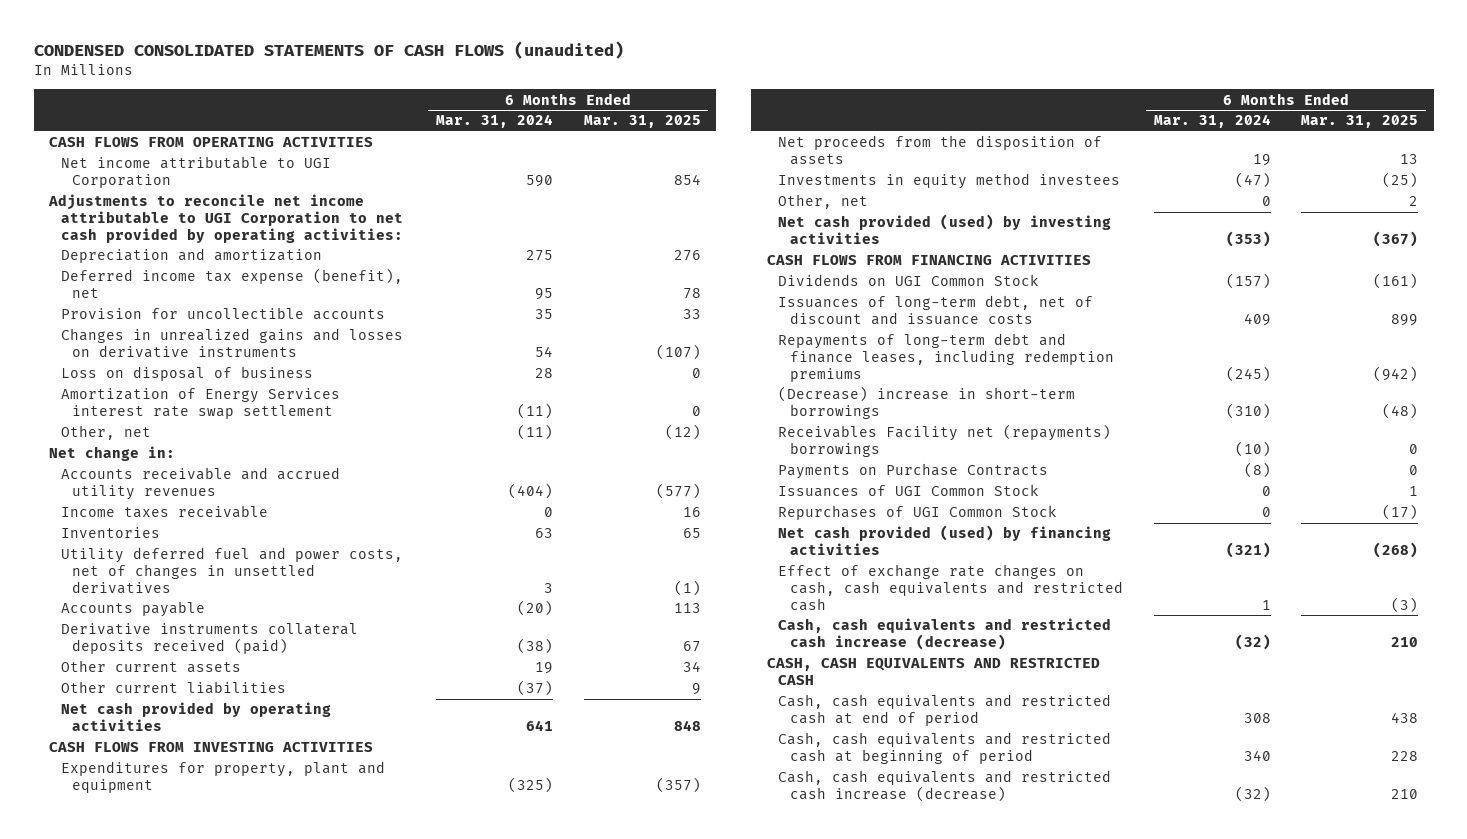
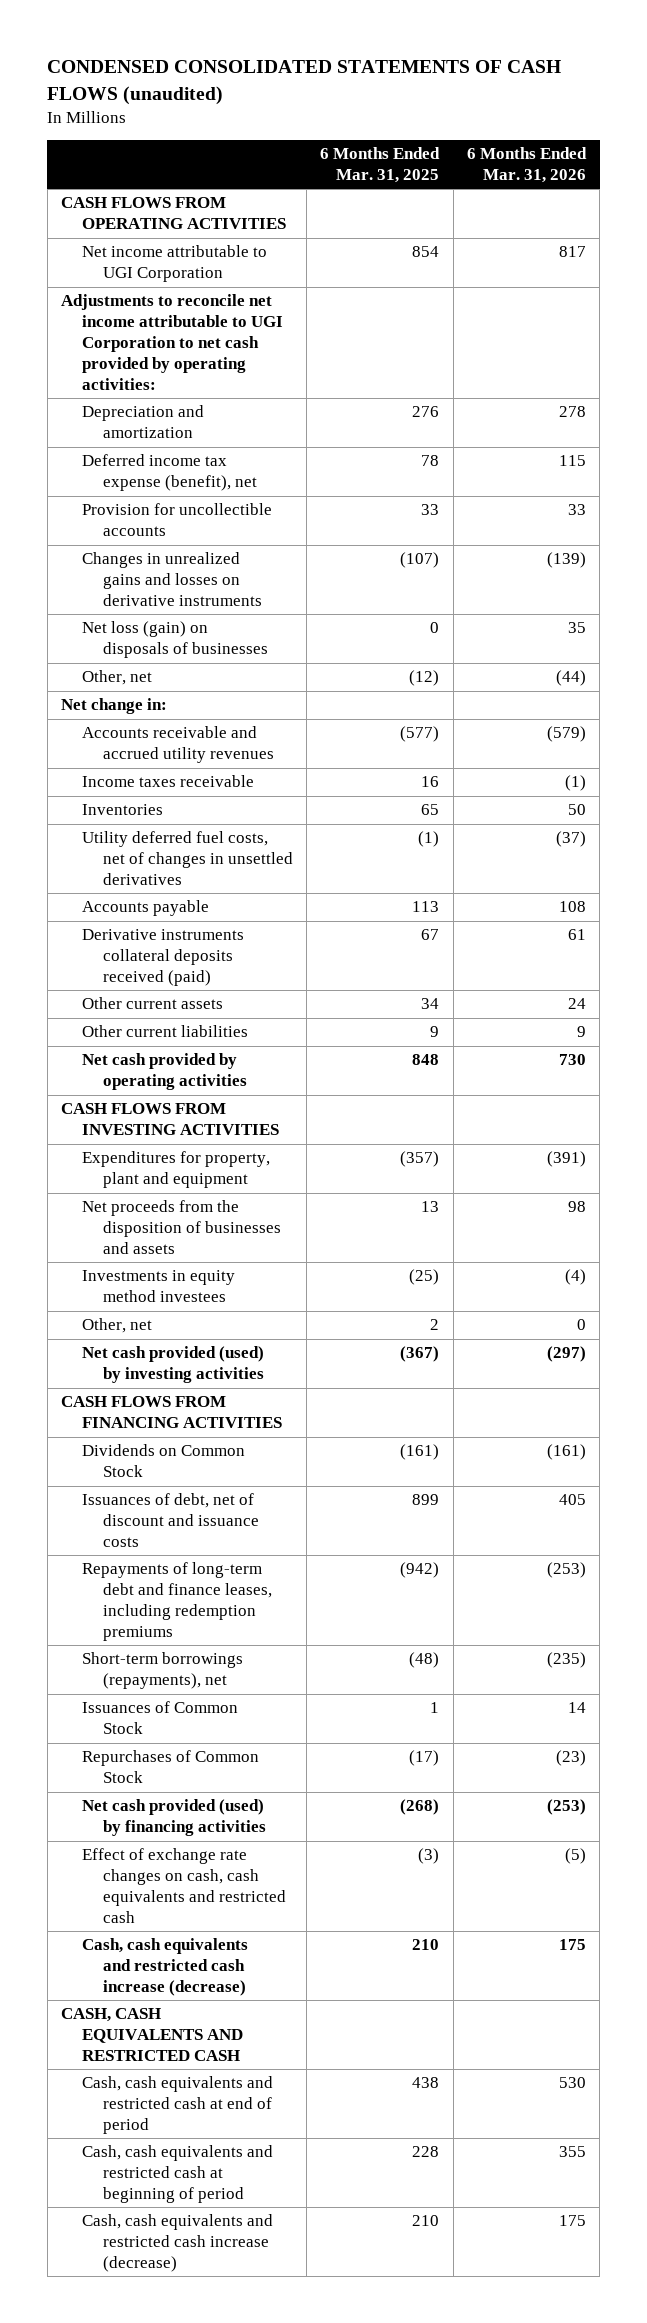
- | 6 Months Ended Mar. 31, 2024 | 6 Months Ended Mar. 31, 2025
+ | 6 Months Ended Mar. 31, 2025 | 6 Months Ended Mar. 31, 2026
- Loss on disposal of business | 28 | 0
- Amortization of Energy Services interest rate swap settlement | (11) | 0
+ Net loss (gain) on disposals of businesses | 0 | 35
- Utility deferred fuel and power costs, net of changes in unsettled derivatives | 3 | (1)
+ Utility deferred fuel costs, net of changes in unsettled derivatives | (1) | (37)
- Net proceeds from the disposition of assets | 19 | 13
+ Net proceeds from the disposition of businesses and assets | 13 | 98
- Dividends on UGI Common Stock | (157) | (161)
- Issuances of long-term debt, net of discount and issuance costs | 409 | 899
+ Dividends on Common Stock | (161) | (161)
+ Issuances of debt, net of discount and issuance costs | 899 | 405
- (Decrease) increase in short-term borrowings | (310) | (48)
- Receivables Facility net (repayments) borrowings | (10) | 0
- Payments on Purchase Contracts | (8) | 0
- Issuances of UGI Common Stock | 0 | 1
- Repurchases of UGI Common Stock | 0 | (17)
+ Short-term borrowings (repayments), net | (48) | (235)
+ Issuances of Common Stock | 1 | 14
+ Repurchases of Common Stock | (17) | (23)

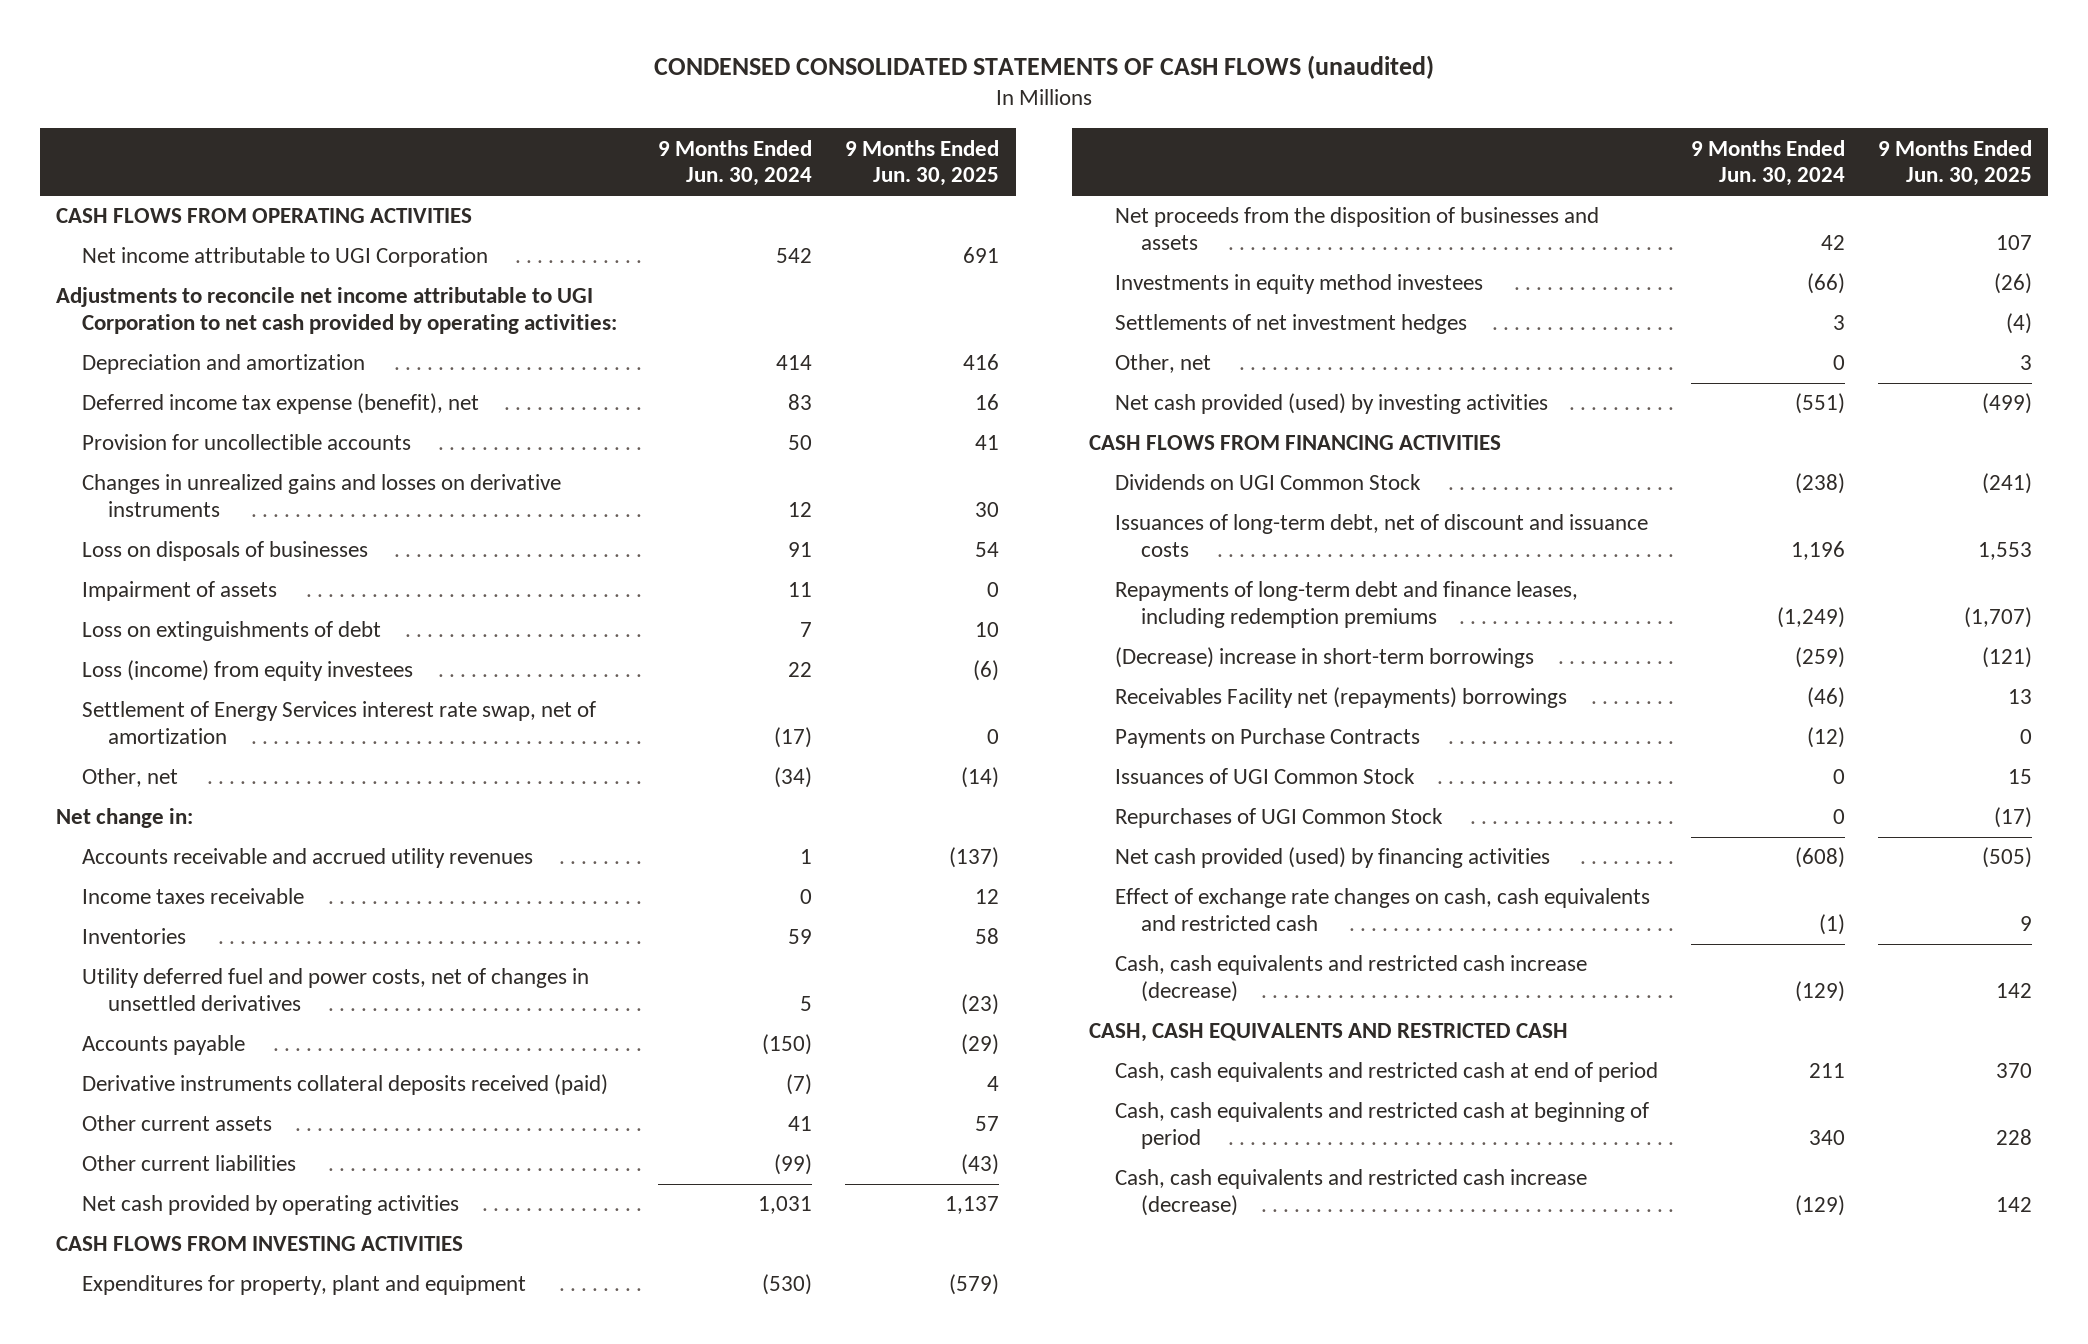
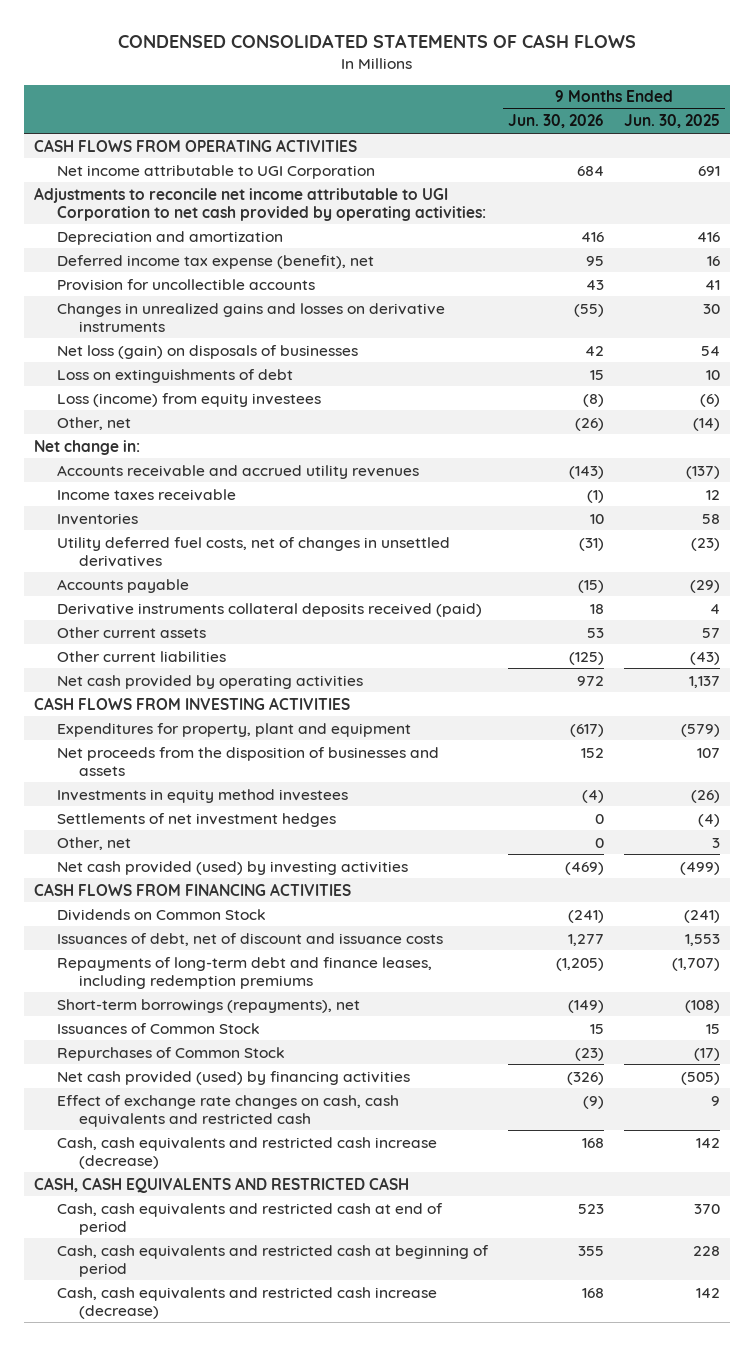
- CONDENSED CONSOLIDATED STATEMENTS OF CASH FLOWS (unaudited)
+ CONDENSED CONSOLIDATED STATEMENTS OF CASH FLOWS
- | 9 Months Ended Jun. 30, 2024 | 9 Months Ended Jun. 30, 2025
+ | 9 Months Ended Jun. 30, 2026 | 9 Months Ended Jun. 30, 2025
- Loss on disposals of businesses | 91 | 54
- Impairment of assets | 11 | 0
+ Net loss (gain) on disposals of businesses | 42 | 54
- Settlement of Energy Services interest rate swap, net of amortization | (17) | 0
- Utility deferred fuel and power costs, net of changes in unsettled derivatives | 5 | (23)
+ Utility deferred fuel costs, net of changes in unsettled derivatives | (31) | (23)
- Dividends on UGI Common Stock | (238) | (241)
- Issuances of long-term debt, net of discount and issuance costs | 1,196 | 1,553
+ Dividends on Common Stock | (241) | (241)
+ Issuances of debt, net of discount and issuance costs | 1,277 | 1,553
- (Decrease) increase in short-term borrowings | (259) | (121)
- Receivables Facility net (repayments) borrowings | (46) | 13
- Payments on Purchase Contracts | (12) | 0
- Issuances of UGI Common Stock | 0 | 15
- Repurchases of UGI Common Stock | 0 | (17)
+ Short-term borrowings (repayments), net | (149) | (108)
+ Issuances of Common Stock | 15 | 15
+ Repurchases of Common Stock | (23) | (17)

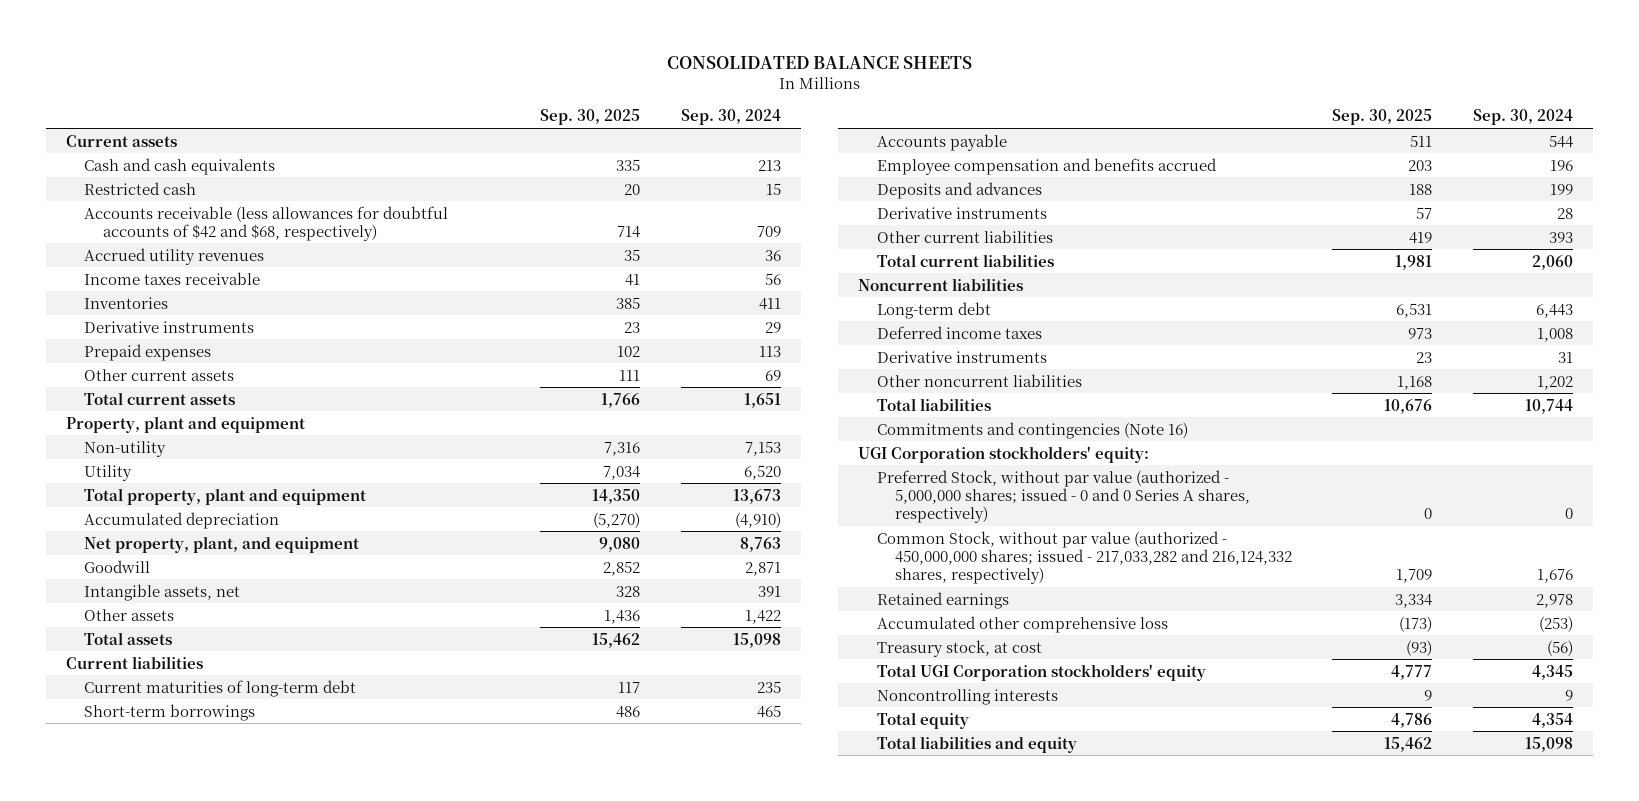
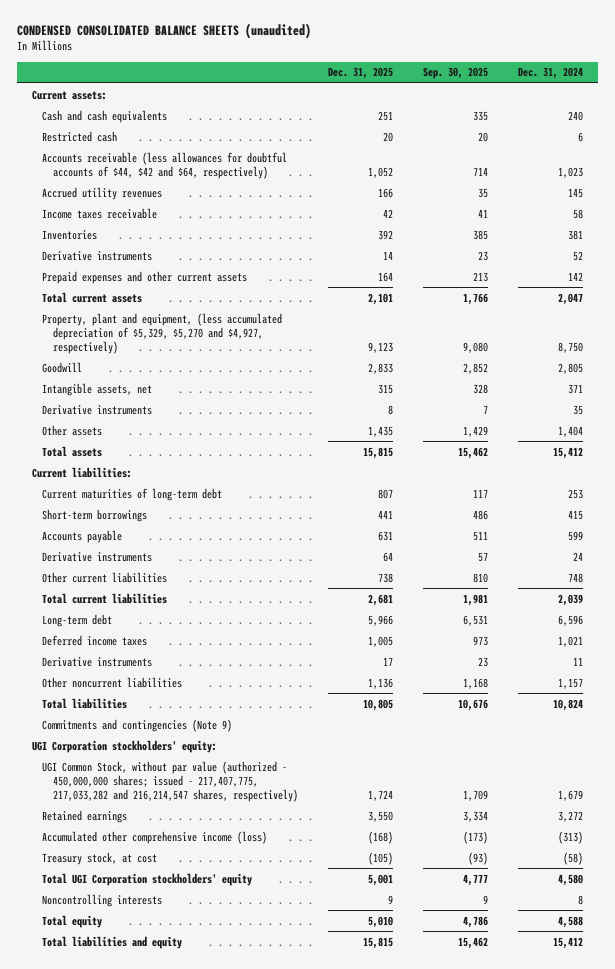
- CONSOLIDATED BALANCE SHEETS
+ CONDENSED CONSOLIDATED BALANCE SHEETS (unaudited)
- | Sep. 30, 2025 | Sep. 30, 2024
+ | Dec. 31, 2025 | Sep. 30, 2025 | Dec. 31, 2024
- Current assets
+ Current assets:
- Accounts receivable (less allowances for doubtful accounts of $42 and $68, respectively) | 714 | 709
+ Accounts receivable (less allowances for doubtful accounts of $44, $42 and $64, respectively) | 1,052 | 714 | 1,023
- Prepaid expenses | 102 | 113
- Other current assets | 111 | 69
+ Prepaid expenses and other current assets | 164 | 213 | 142
- Property, plant and equipment
- Non-utility | 7,316 | 7,153
- Utility | 7,034 | 6,520
- Total property, plant and equipment | 14,350 | 13,673
- Accumulated depreciation | (5,270) | (4,910)
- Net property, plant, and equipment | 9,080 | 8,763
+ Property, plant and equipment, (less accumulated depreciation of $5,329, $5,270 and $4,927, respectively) | 9,123 | 9,080 | 8,750
- Other assets | 1,436 | 1,422
+ Derivative instruments | 8 | 7 | 35
+ Other assets | 1,435 | 1,429 | 1,404
- Current liabilities
+ Current liabilities:
- Employee compensation and benefits accrued | 203 | 196
- Deposits and advances | 188 | 199
- Other current liabilities | 419 | 393
+ Other current liabilities | 738 | 810 | 748
- Noncurrent liabilities
- Commitments and contingencies (Note 16)
+ Commitments and contingencies (Note 9)
- Preferred Stock, without par value (authorized - 5,000,000 shares; issued - 0 and 0 Series A shares, respectively) | 0 | 0
- Common Stock, without par value (authorized - 450,000,000 shares; issued - 217,033,282 and 216,124,332 shares, respectively) | 1,709 | 1,676
+ UGI Common Stock, without par value (authorized - 450,000,000 shares; issued - 217,407,775, 217,033,282 and 216,214,547 shares, respectively) | 1,724 | 1,709 | 1,679
- Accumulated other comprehensive loss | (173) | (253)
+ Accumulated other comprehensive income (loss) | (168) | (173) | (313)

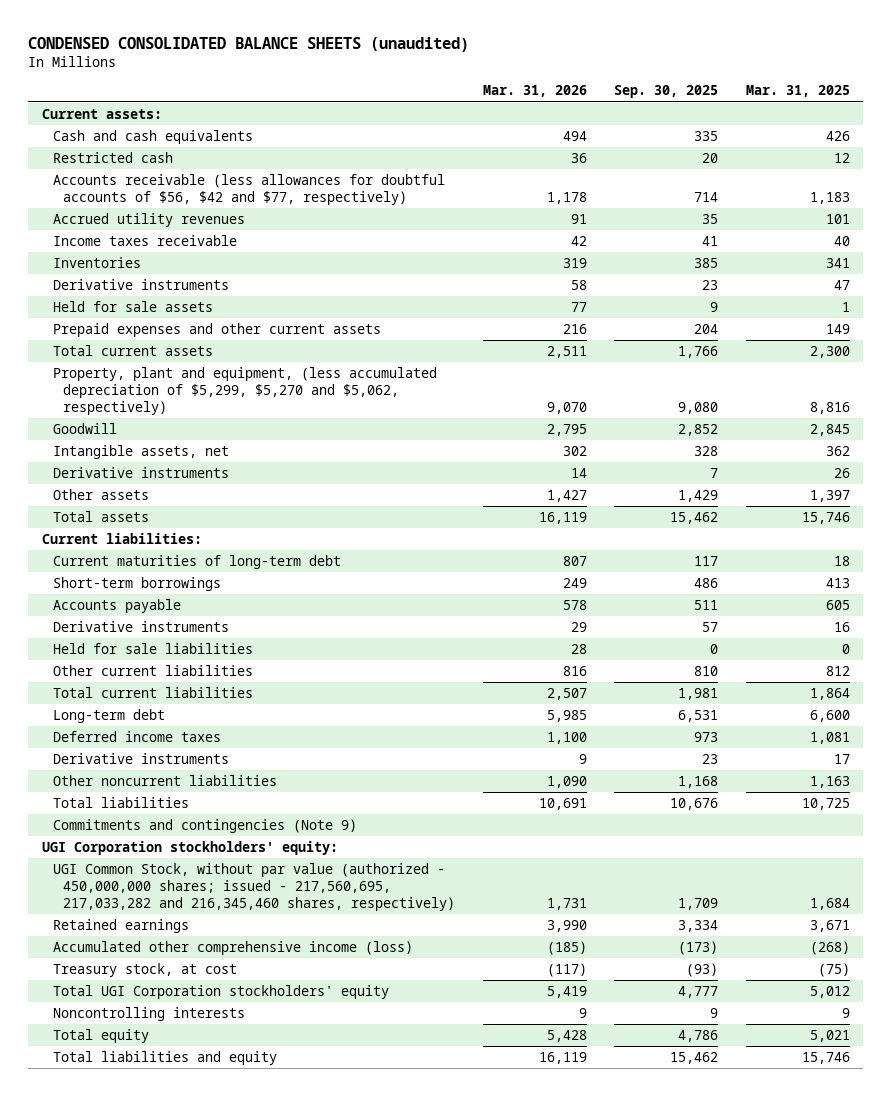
- | Dec. 31, 2025 | Sep. 30, 2025 | Dec. 31, 2024
+ | Mar. 31, 2026 | Sep. 30, 2025 | Mar. 31, 2025
- Accounts receivable (less allowances for doubtful accounts of $44, $42 and $64, respectively) | 1,052 | 714 | 1,023
+ Accounts receivable (less allowances for doubtful accounts of $56, $42 and $77, respectively) | 1,178 | 714 | 1,183
- Prepaid expenses and other current assets | 164 | 213 | 142
+ Held for sale assets | 77 | 9 | 1
+ Prepaid expenses and other current assets | 216 | 204 | 149
- Property, plant and equipment, (less accumulated depreciation of $5,329, $5,270 and $4,927, respectively) | 9,123 | 9,080 | 8,750
+ Property, plant and equipment, (less accumulated depreciation of $5,299, $5,270 and $5,062, respectively) | 9,070 | 9,080 | 8,816
+ Held for sale liabilities | 28 | 0 | 0
- UGI Common Stock, without par value (authorized - 450,000,000 shares; issued - 217,407,775, 217,033,282 and 216,214,547 shares, respectively) | 1,724 | 1,709 | 1,679
+ UGI Common Stock, without par value (authorized - 450,000,000 shares; issued - 217,560,695, 217,033,282 and 216,345,460 shares, respectively) | 1,731 | 1,709 | 1,684

